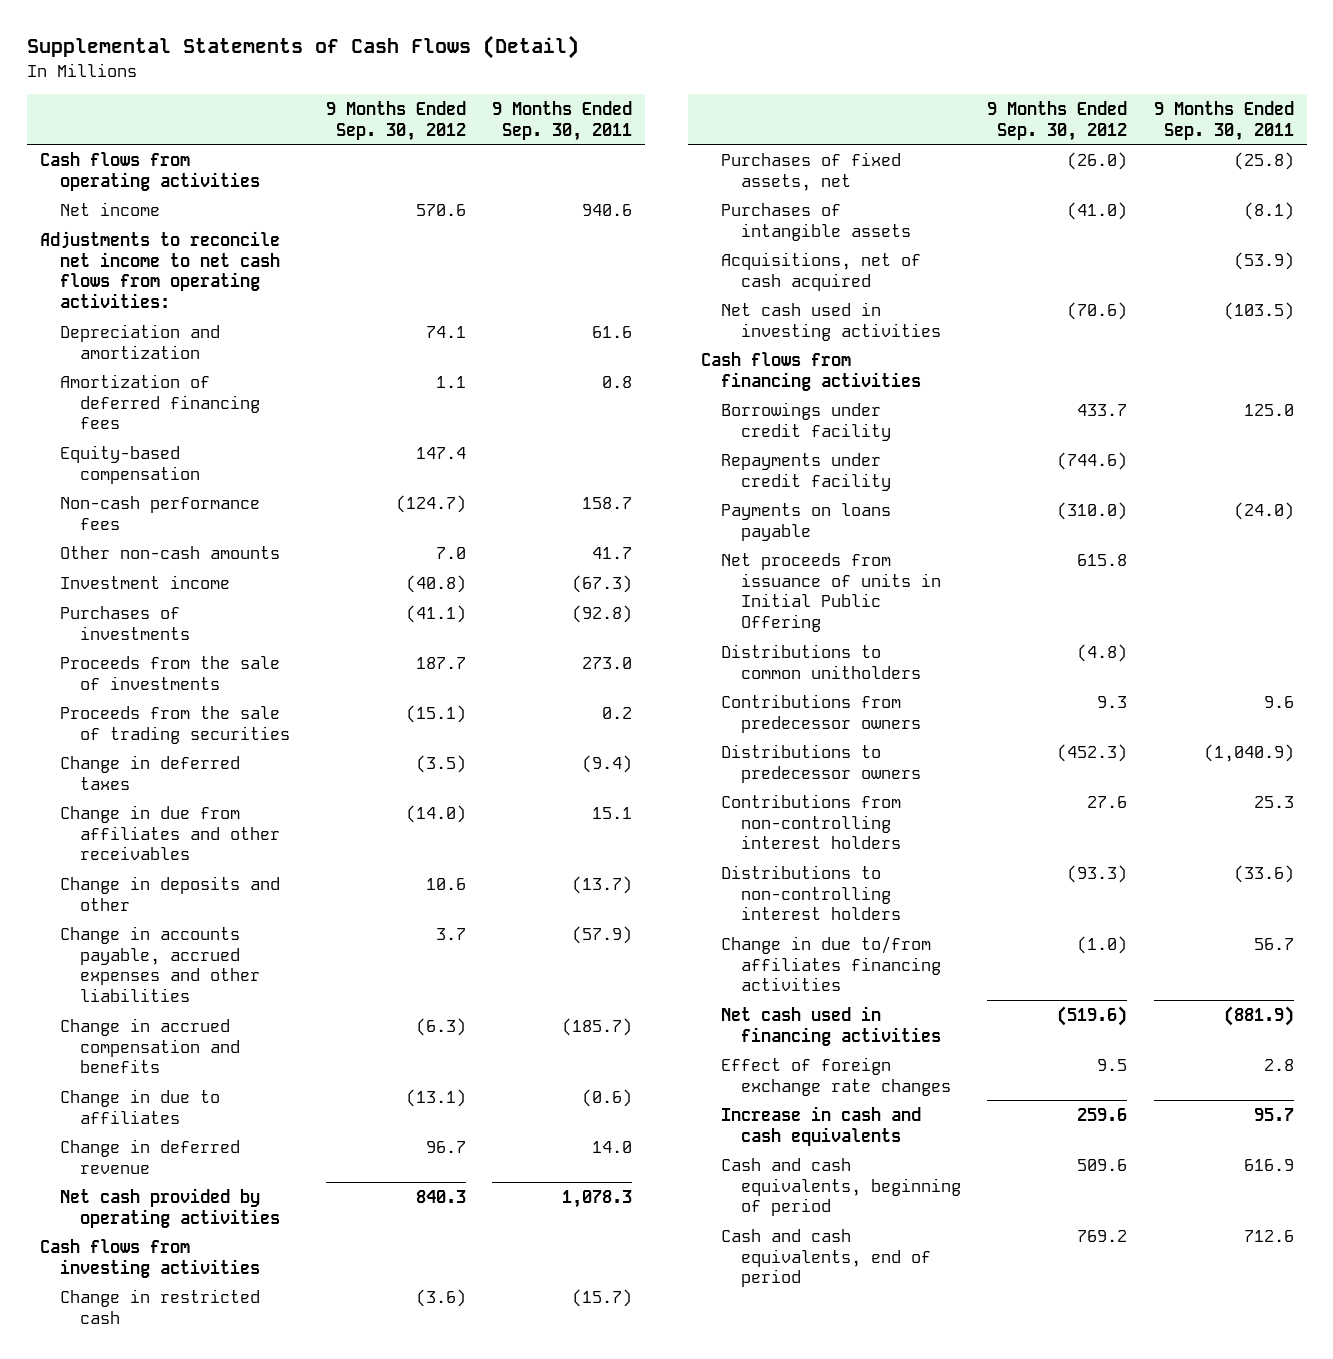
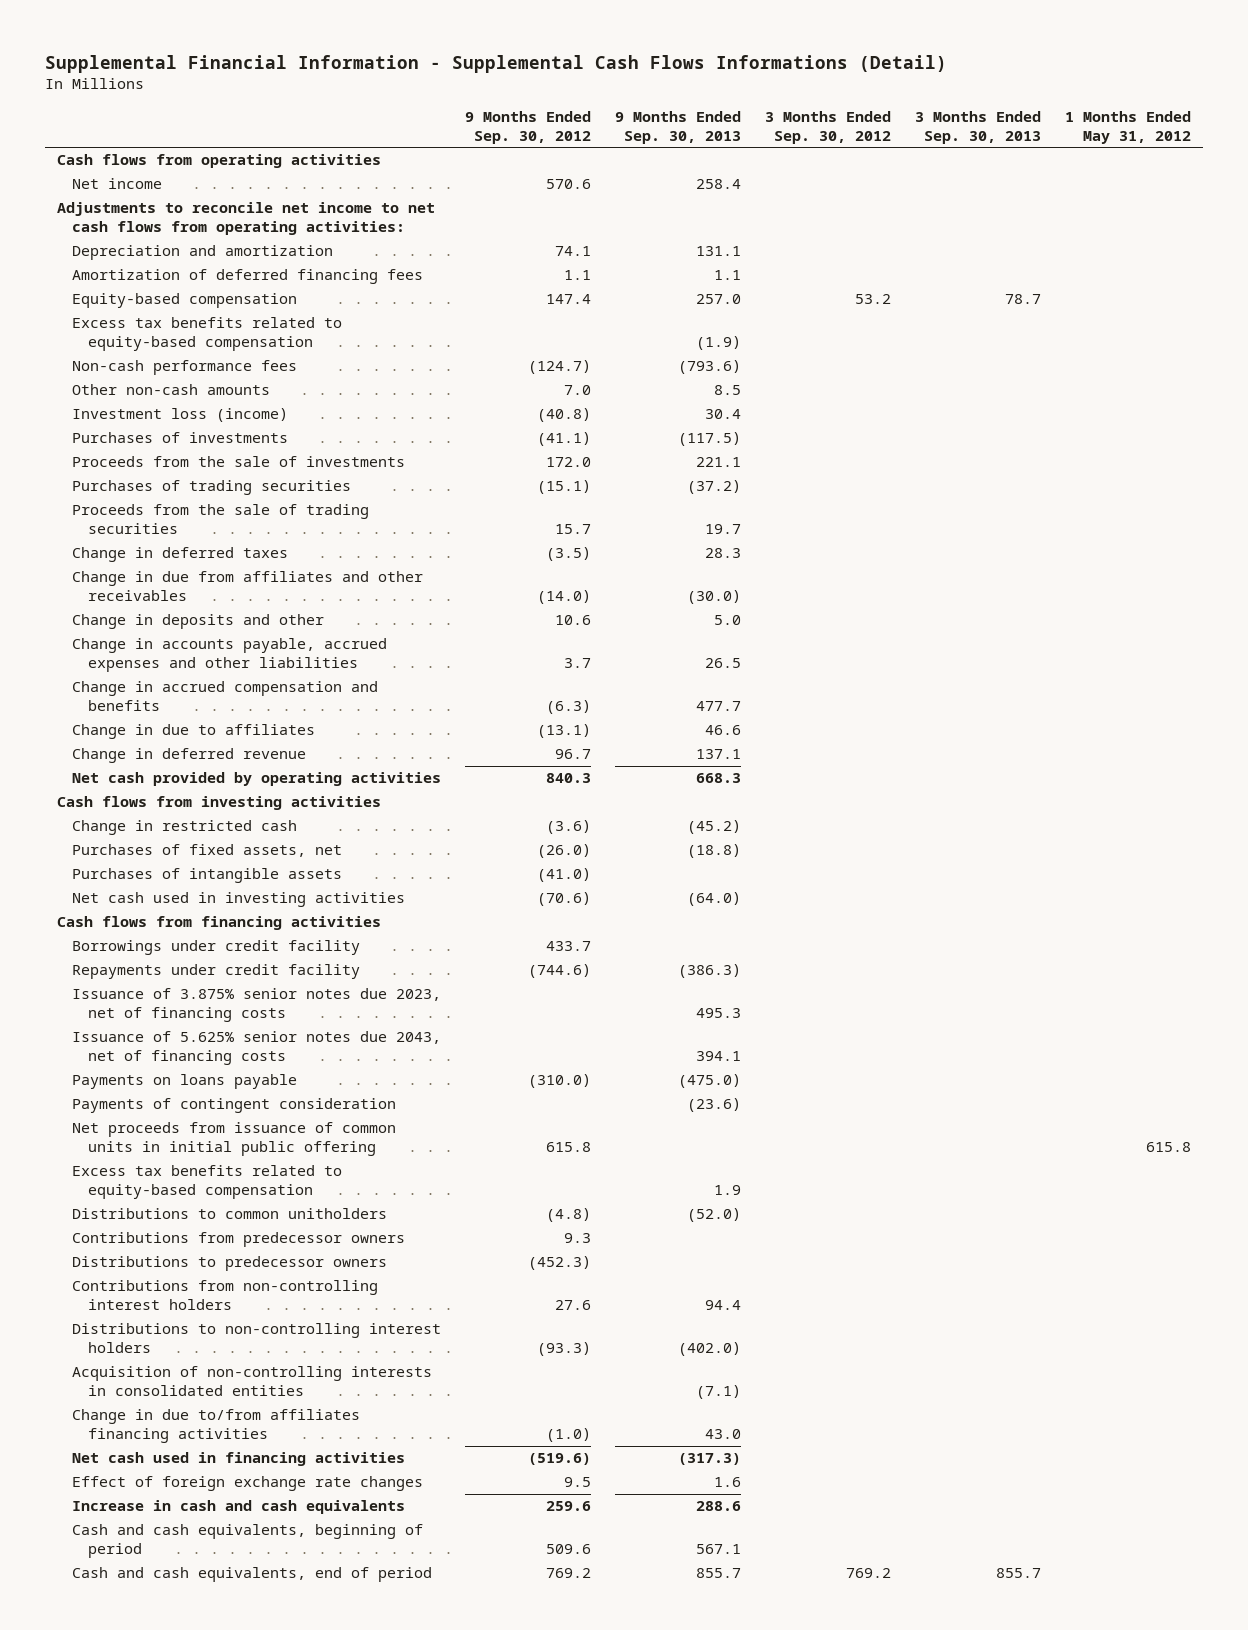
- Supplemental Statements of Cash Flows (Detail)
+ Supplemental Financial Information - Supplemental Cash Flows Informations (Detail)
- | 9 Months Ended Sep. 30, 2012 | 9 Months Ended Sep. 30, 2011
+ | 9 Months Ended Sep. 30, 2012 | 9 Months Ended Sep. 30, 2013 | 3 Months Ended Sep. 30, 2012 | 3 Months Ended Sep. 30, 2013 | 1 Months Ended May 31, 2012
+ Excess tax benefits related to equity-based compensation | | (1.9) | | |
- Investment income | (40.8) | (67.3)
+ Investment loss (income) | (40.8) | 30.4 | | |
- Proceeds from the sale of investments | 187.7 | 273.0
- Proceeds from the sale of trading securities | (15.1) | 0.2
+ Proceeds from the sale of investments | 172.0 | 221.1 | | |
+ Purchases of trading securities | (15.1) | (37.2) | | |
+ Proceeds from the sale of trading securities | 15.7 | 19.7 | | |
- Acquisitions, net of cash acquired | | (53.9)
+ Issuance of 3.875% senior notes due 2023, net of financing costs | | 495.3 | | |
+ Issuance of 5.625% senior notes due 2043, net of financing costs | | 394.1 | | |
- Net proceeds from issuance of units in Initial Public Offering | 615.8 |
+ Payments of contingent consideration | | (23.6) | | |
+ Net proceeds from issuance of common units in initial public offering | 615.8 | | | | 615.8
+ Excess tax benefits related to equity-based compensation | | 1.9 | | |
+ Acquisition of non-controlling interests in consolidated entities | | (7.1) | | |

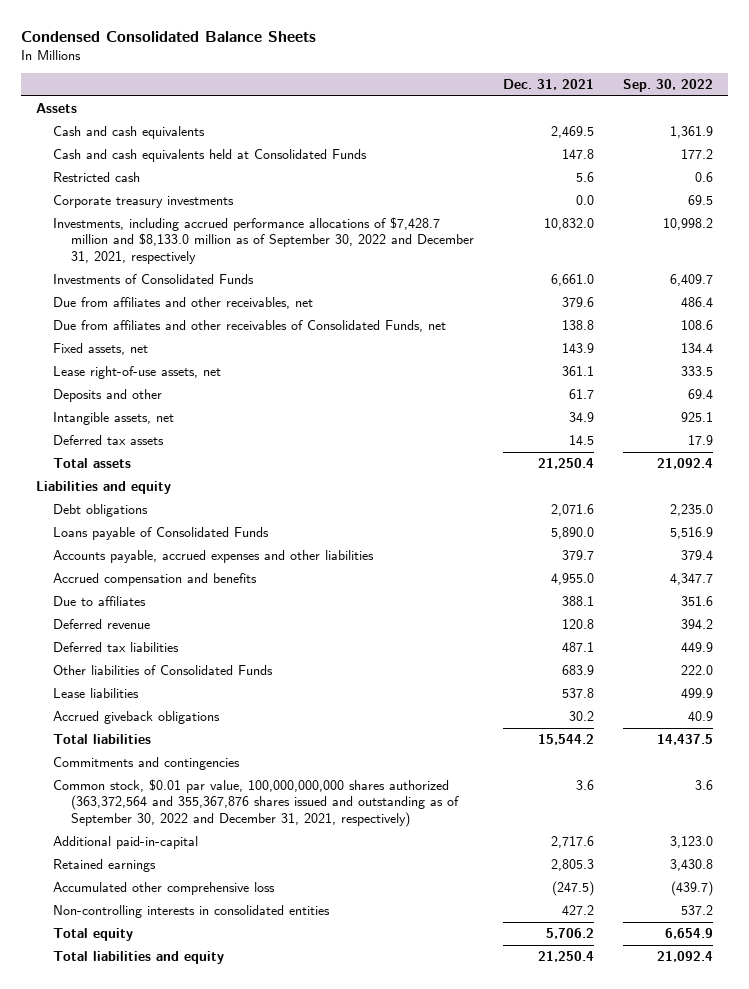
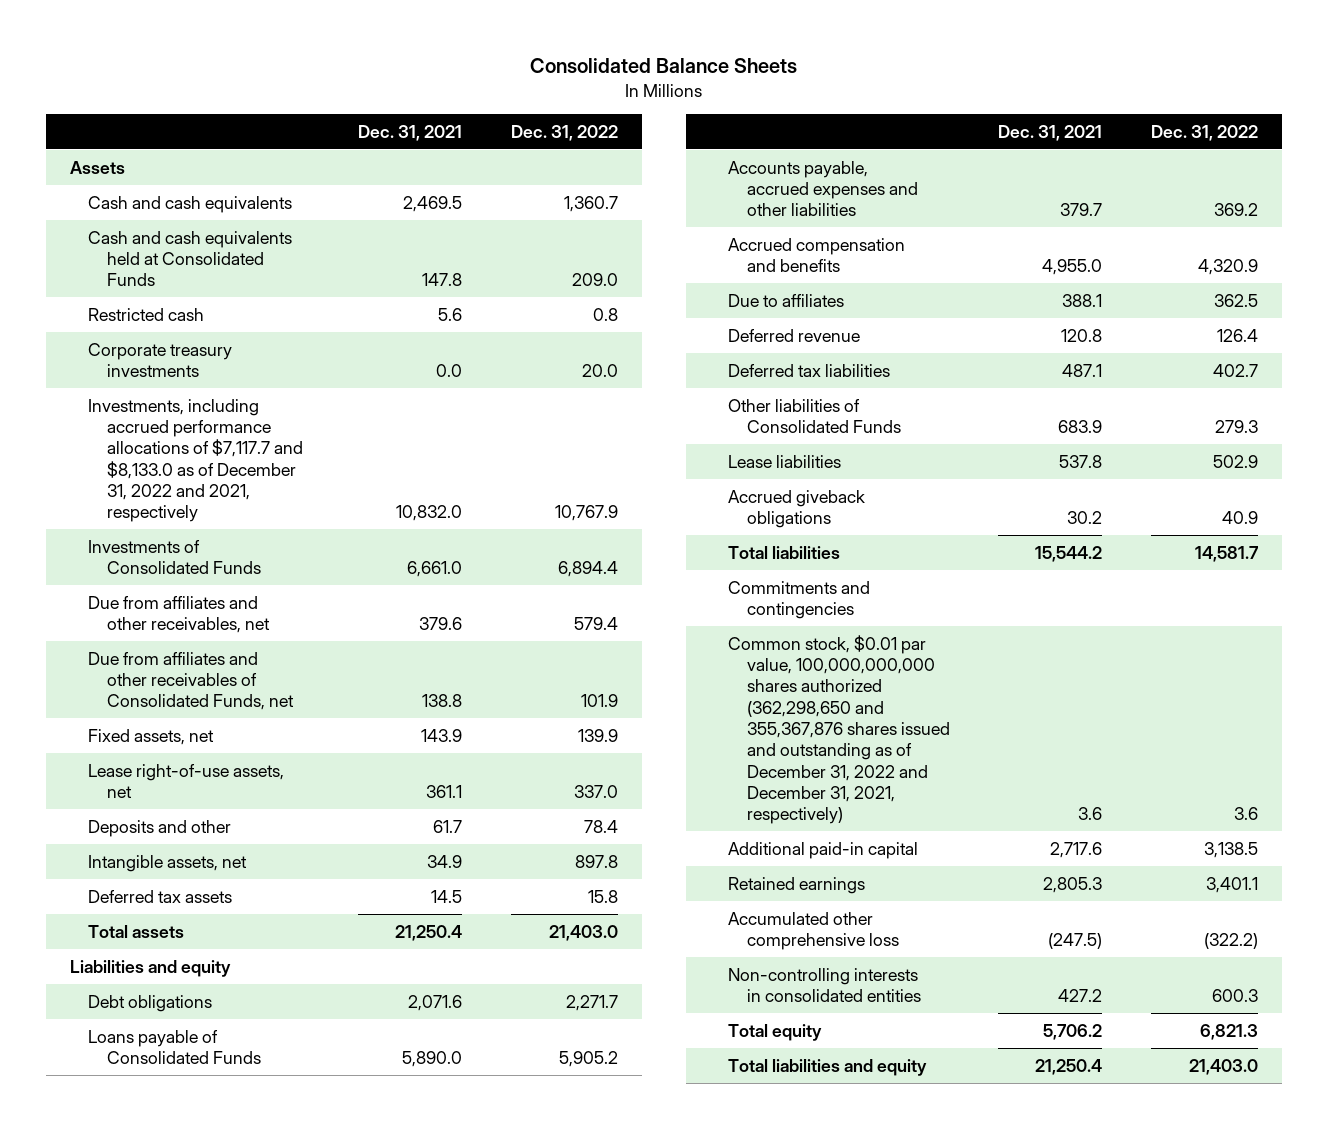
- Condensed Consolidated Balance Sheets
+ Consolidated Balance Sheets
- | Dec. 31, 2021 | Sep. 30, 2022
+ | Dec. 31, 2021 | Dec. 31, 2022
- Investments, including accrued performance allocations of $7,428.7 million and $8,133.0 million as of September 30, 2022 and December 31, 2021, respectively | 10,832.0 | 10,998.2
+ Investments, including accrued performance allocations of $7,117.7 and $8,133.0 as of December 31, 2022 and 2021, respectively | 10,832.0 | 10,767.9
- Common stock, $0.01 par value, 100,000,000,000 shares authorized (363,372,564 and 355,367,876 shares issued and outstanding as of September 30, 2022 and December 31, 2021, respectively) | 3.6 | 3.6
- Additional paid-in-capital | 2,717.6 | 3,123.0
+ Common stock, $0.01 par value, 100,000,000,000 shares authorized (362,298,650 and 355,367,876 shares issued and outstanding as of December 31, 2022 and December 31, 2021, respectively) | 3.6 | 3.6
+ Additional paid-in capital | 2,717.6 | 3,138.5

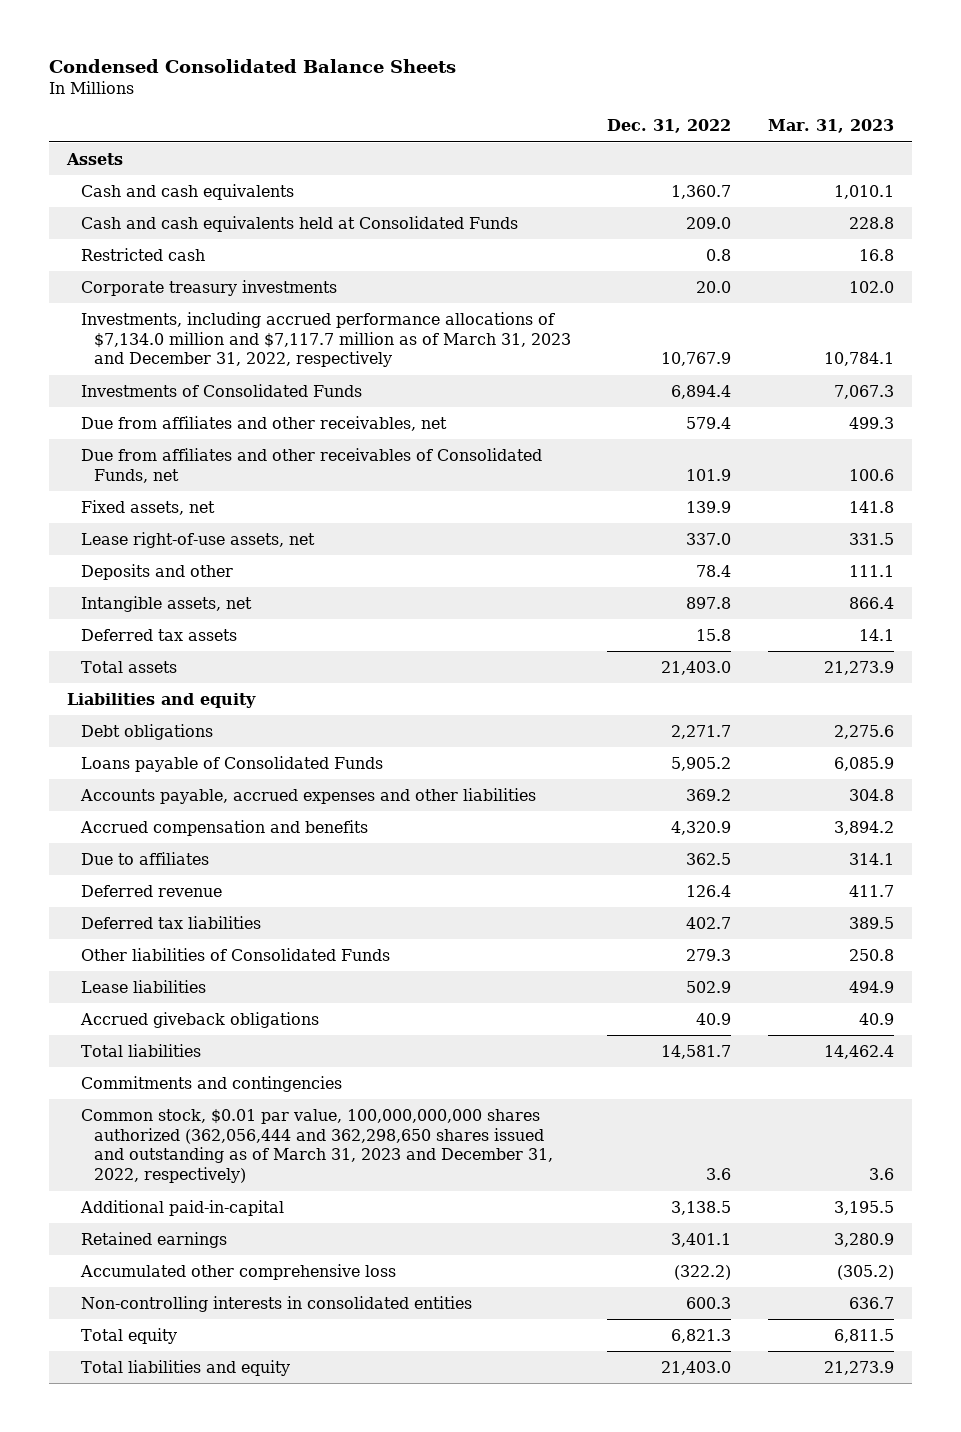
- Consolidated Balance Sheets
+ Condensed Consolidated Balance Sheets
- | Dec. 31, 2021 | Dec. 31, 2022
+ | Dec. 31, 2022 | Mar. 31, 2023
- Investments, including accrued performance allocations of $7,117.7 and $8,133.0 as of December 31, 2022 and 2021, respectively | 10,832.0 | 10,767.9
+ Investments, including accrued performance allocations of $7,134.0 million and $7,117.7 million as of March 31, 2023 and December 31, 2022, respectively | 10,767.9 | 10,784.1
- Common stock, $0.01 par value, 100,000,000,000 shares authorized (362,298,650 and 355,367,876 shares issued and outstanding as of December 31, 2022 and December 31, 2021, respectively) | 3.6 | 3.6
- Additional paid-in capital | 2,717.6 | 3,138.5
+ Common stock, $0.01 par value, 100,000,000,000 shares authorized (362,056,444 and 362,298,650 shares issued and outstanding as of March 31, 2023 and December 31, 2022, respectively) | 3.6 | 3.6
+ Additional paid-in-capital | 3,138.5 | 3,195.5

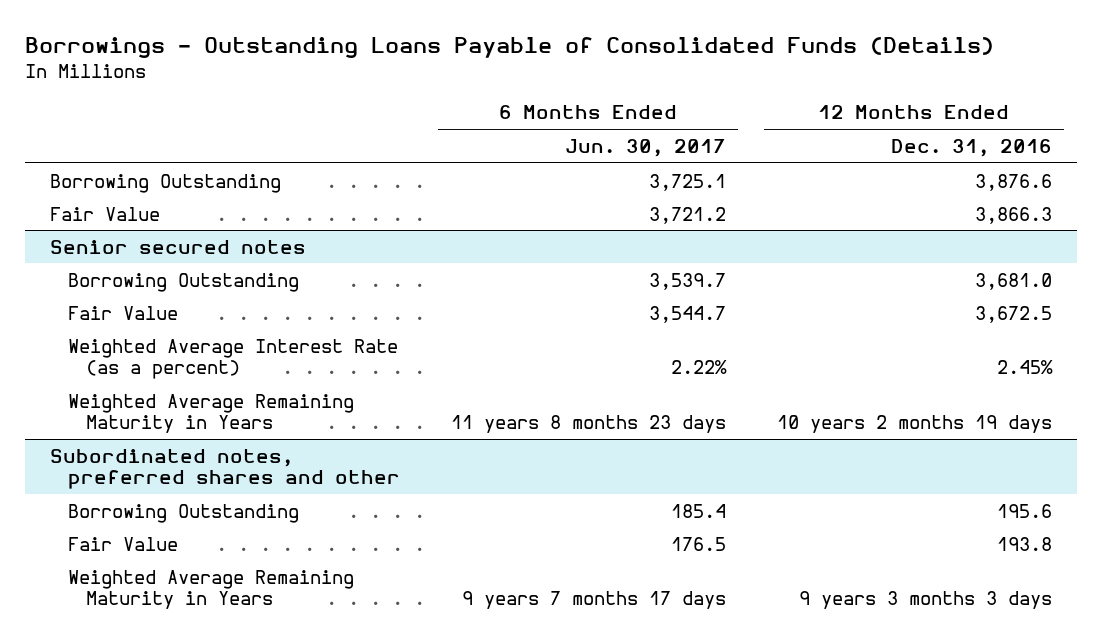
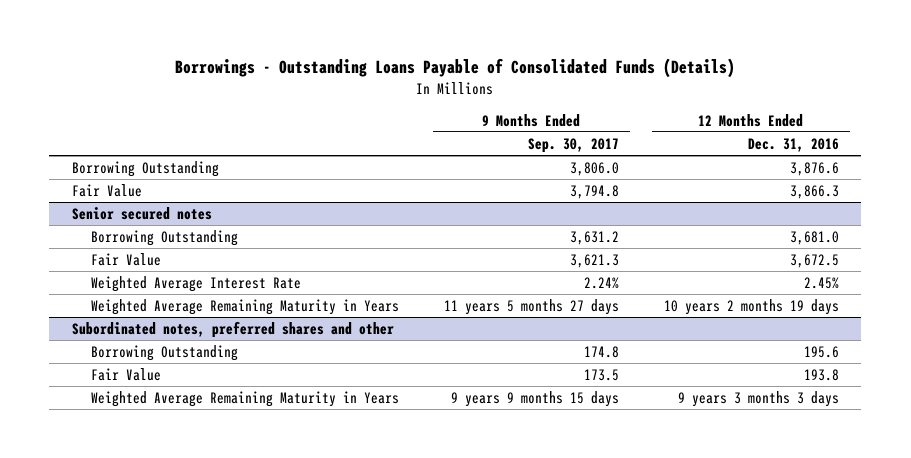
- | 6 Months Ended Jun. 30, 2017 | 12 Months Ended Dec. 31, 2016
+ | 9 Months Ended Sep. 30, 2017 | 12 Months Ended Dec. 31, 2016
@ Senior secured notes
- Weighted Average Interest Rate (as a percent) | 2.22% | 2.45%
+ Weighted Average Interest Rate | 2.24% | 2.45%

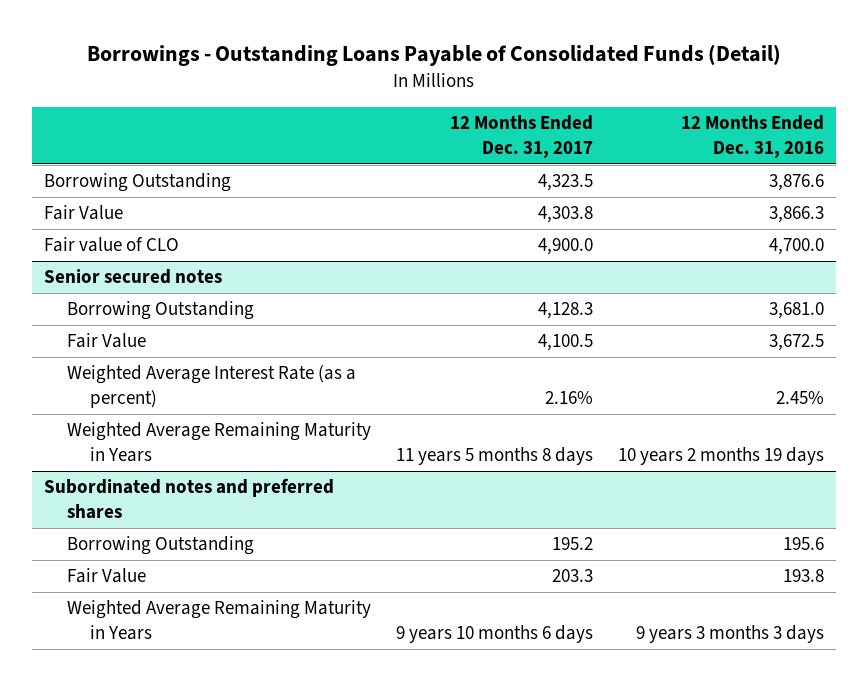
- Borrowings - Outstanding Loans Payable of Consolidated Funds (Details)
+ Borrowings - Outstanding Loans Payable of Consolidated Funds (Detail)
- | 9 Months Ended Sep. 30, 2017 | 12 Months Ended Dec. 31, 2016
+ | 12 Months Ended Dec. 31, 2017 | 12 Months Ended Dec. 31, 2016
+ Fair value of CLO | 4,900.0 | 4,700.0
@ Senior secured notes
- Weighted Average Interest Rate | 2.24% | 2.45%
+ Weighted Average Interest Rate (as a percent) | 2.16% | 2.45%
- Subordinated notes, preferred shares and other
+ Subordinated notes and preferred shares

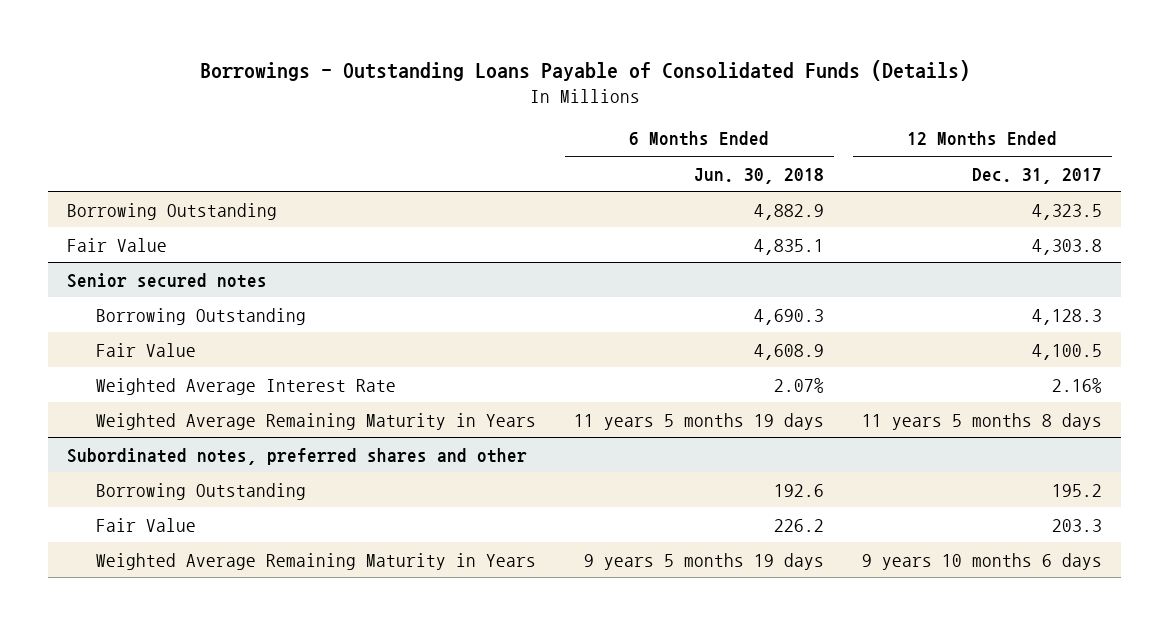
- Borrowings - Outstanding Loans Payable of Consolidated Funds (Detail)
+ Borrowings - Outstanding Loans Payable of Consolidated Funds (Details)
- | 12 Months Ended Dec. 31, 2017 | 12 Months Ended Dec. 31, 2016
+ | 6 Months Ended Jun. 30, 2018 | 12 Months Ended Dec. 31, 2017
- Fair value of CLO | 4,900.0 | 4,700.0
@ Senior secured notes
- Weighted Average Interest Rate (as a percent) | 2.16% | 2.45%
+ Weighted Average Interest Rate | 2.07% | 2.16%
- Subordinated notes and preferred shares
+ Subordinated notes, preferred shares and other

